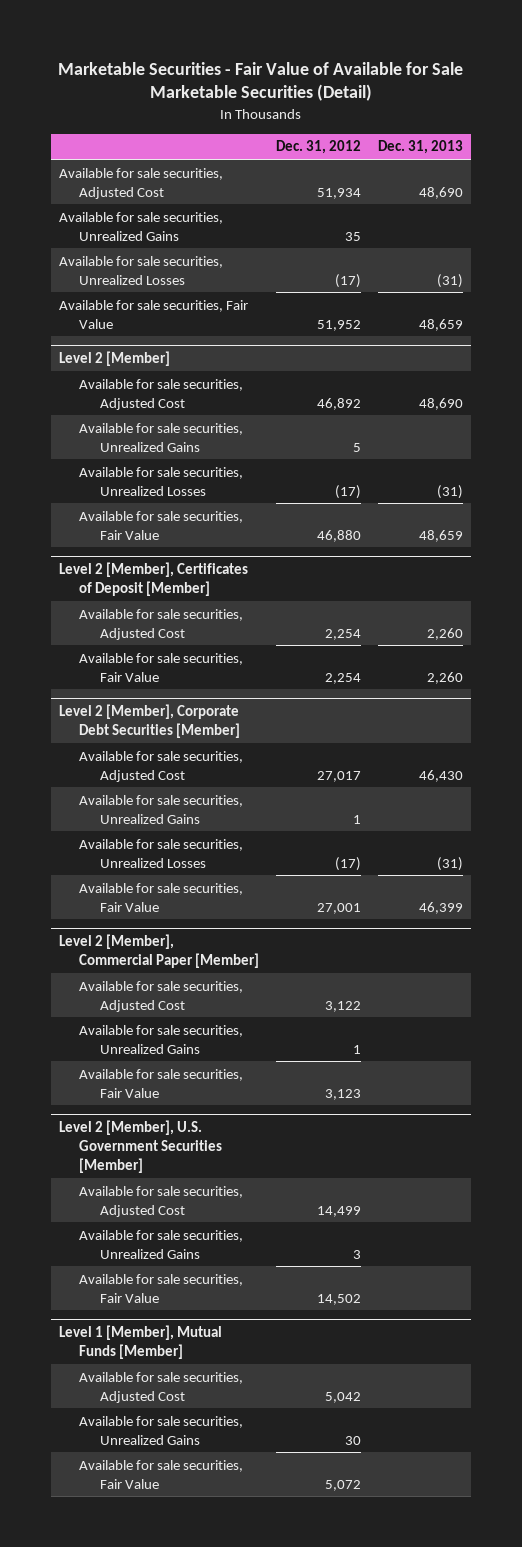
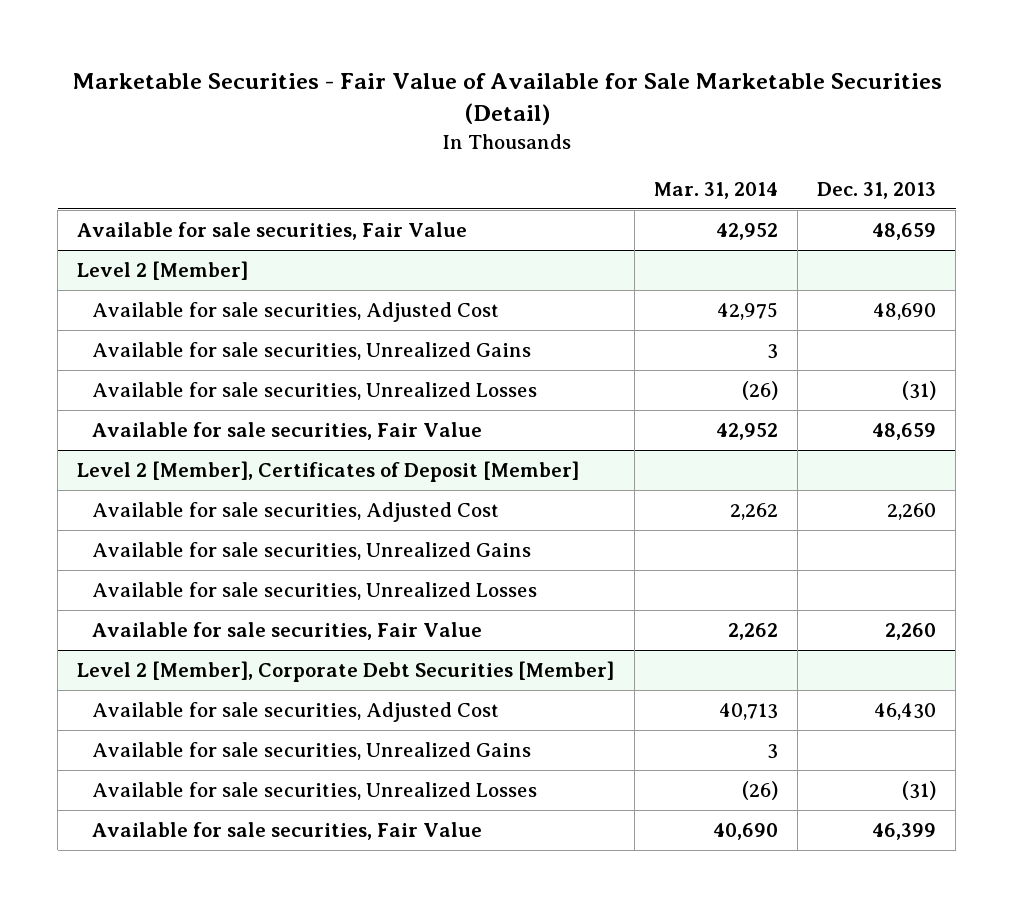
- | Dec. 31, 2012 | Dec. 31, 2013
+ | Mar. 31, 2014 | Dec. 31, 2013
- Available for sale securities, Adjusted Cost | 51,934 | 48,690
- Available for sale securities, Unrealized Gains | 35 |
- Available for sale securities, Unrealized Losses | (17) | (31)
@ Level 2 [Member], Certificates of Deposit [Member]
+ Available for sale securities, Unrealized Gains
+ Available for sale securities, Unrealized Losses
- Level 2 [Member], Commercial Paper [Member]
- Available for sale securities, Adjusted Cost | 3,122 |
- Available for sale securities, Unrealized Gains | 1 |
- Available for sale securities, Fair Value | 3,123 |
- Level 2 [Member], U.S. Government Securities [Member]
- Available for sale securities, Adjusted Cost | 14,499 |
- Available for sale securities, Unrealized Gains | 3 |
- Available for sale securities, Fair Value | 14,502 |
- Level 1 [Member], Mutual Funds [Member]
- Available for sale securities, Adjusted Cost | 5,042 |
- Available for sale securities, Unrealized Gains | 30 |
- Available for sale securities, Fair Value | 5,072 |

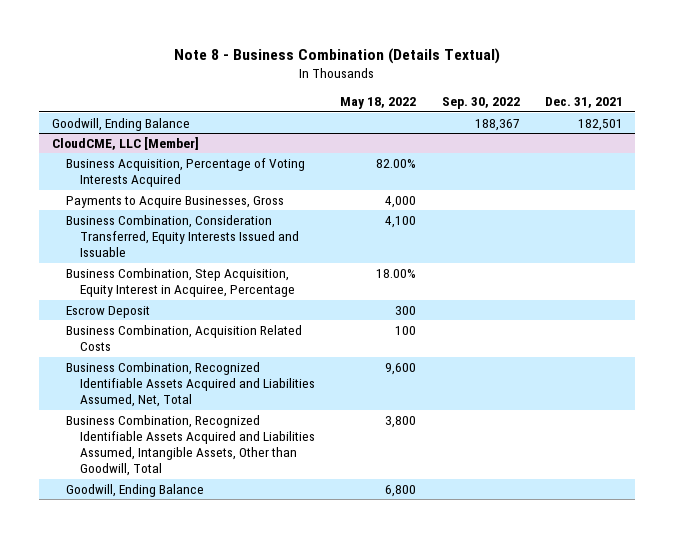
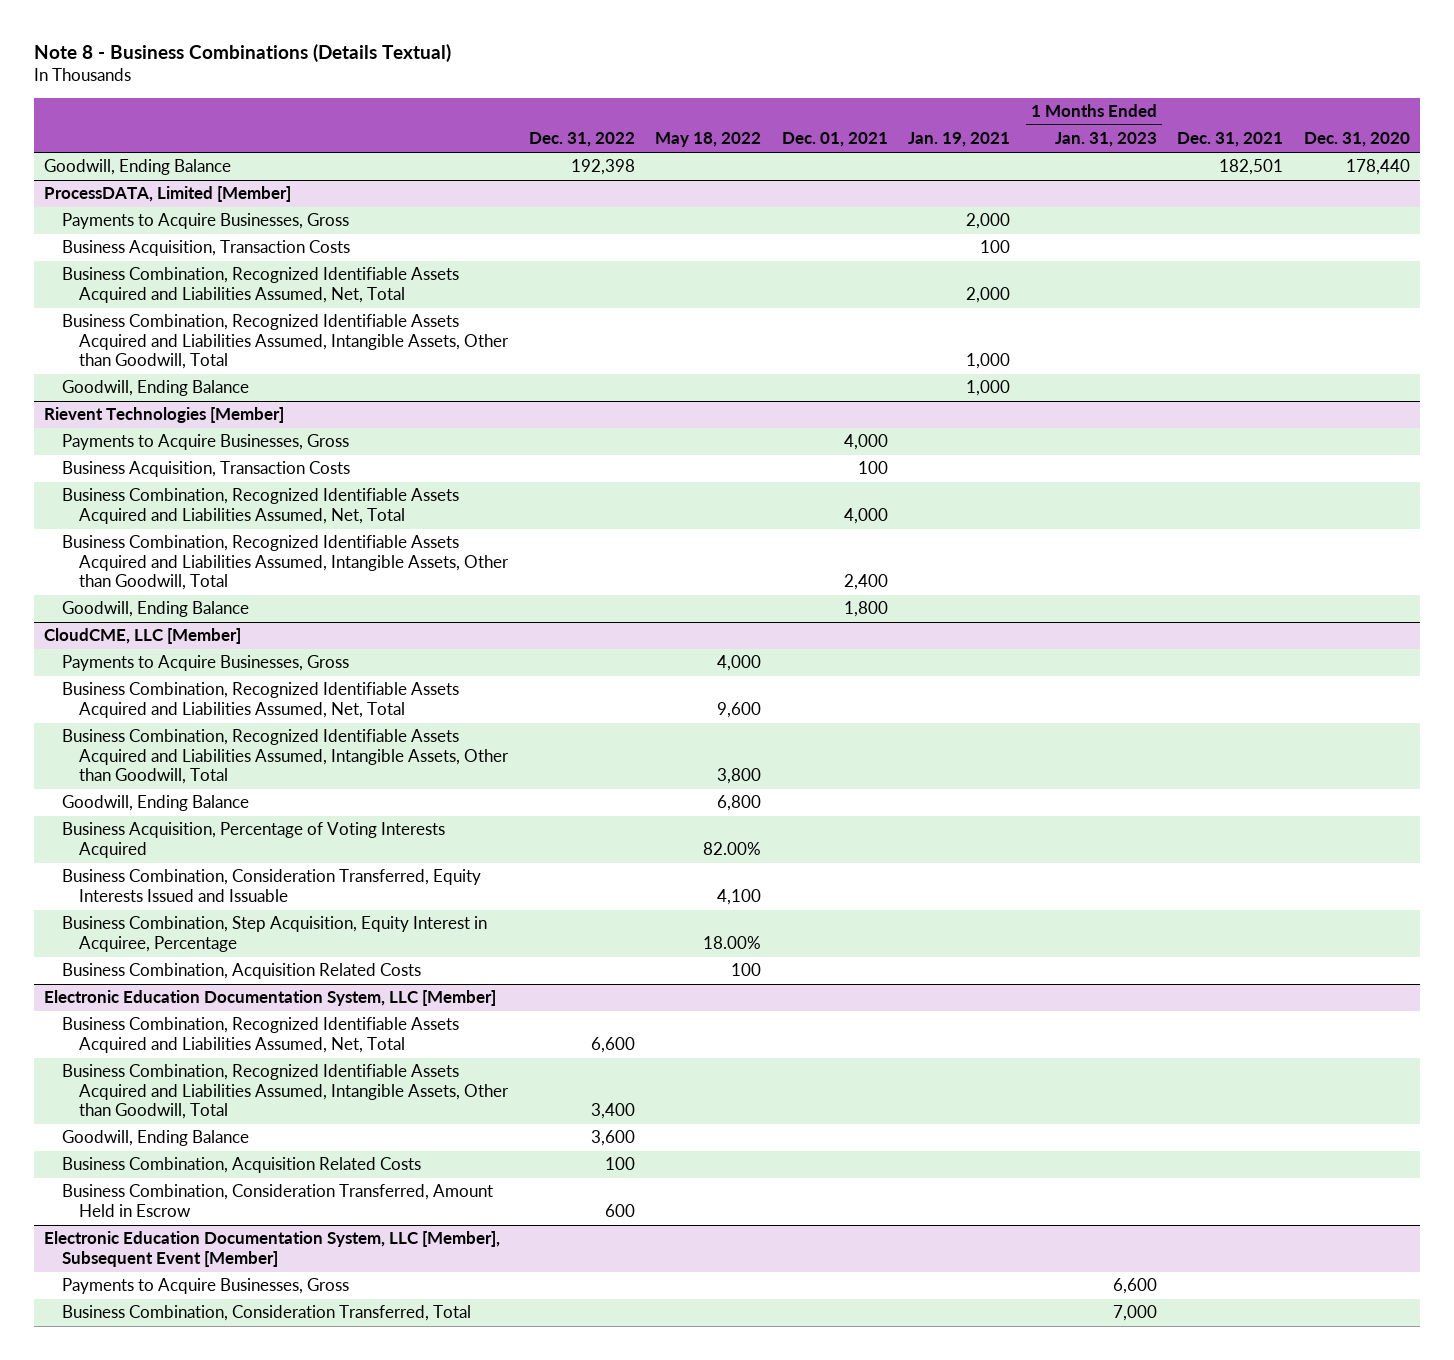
- Note 8 - Business Combination (Details Textual)
+ Note 8 - Business Combinations (Details Textual)
- | May 18, 2022 | Sep. 30, 2022 | Dec. 31, 2021
+ | Dec. 31, 2022 | May 18, 2022 | Dec. 01, 2021 | Jan. 19, 2021 | 1 Months Ended Jan. 31, 2023 | Dec. 31, 2021 | Dec. 31, 2020
+ ProcessDATA, Limited [Member]
+ Payments to Acquire Businesses, Gross | | | | 2,000 | | |
+ Business Acquisition, Transaction Costs | | | | 100 | | |
+ Business Combination, Recognized Identifiable Assets Acquired and Liabilities Assumed, Net, Total | | | | 2,000 | | |
+ Business Combination, Recognized Identifiable Assets Acquired and Liabilities Assumed, Intangible Assets, Other than Goodwill, Total | | | | 1,000 | | |
+ Goodwill, Ending Balance | | | | 1,000 | | |
+ Rievent Technologies [Member]
+ Payments to Acquire Businesses, Gross | | | 4,000 | | | |
+ Business Acquisition, Transaction Costs | | | 100 | | | |
+ Business Combination, Recognized Identifiable Assets Acquired and Liabilities Assumed, Net, Total | | | 4,000 | | | |
+ Business Combination, Recognized Identifiable Assets Acquired and Liabilities Assumed, Intangible Assets, Other than Goodwill, Total | | | 2,400 | | | |
+ Goodwill, Ending Balance | | | 1,800 | | | |
@ CloudCME, LLC [Member]
- Escrow Deposit | 300 | |
moved down: Business Acquisition, Percentage of Voting Interests Acquired | | 82.00% | | | | |
moved down: Business Combination, Consideration Transferred, Equity Interests Issued and Issuable | | 4,100 | | | | |
moved down: Business Combination, Step Acquisition, Equity Interest in Acquiree, Percentage | | 18.00% | | | | |
moved down: Business Combination, Acquisition Related Costs | | 100 | | | | |
+ Electronic Education Documentation System, LLC [Member]
+ Business Combination, Recognized Identifiable Assets Acquired and Liabilities Assumed, Net, Total | 6,600 | | | | | |
+ Business Combination, Recognized Identifiable Assets Acquired and Liabilities Assumed, Intangible Assets, Other than Goodwill, Total | 3,400 | | | | | |
+ Goodwill, Ending Balance | 3,600 | | | | | |
+ Business Combination, Acquisition Related Costs | 100 | | | | | |
+ Business Combination, Consideration Transferred, Amount Held in Escrow | 600 | | | | | |
+ Electronic Education Documentation System, LLC [Member], Subsequent Event [Member]
+ Payments to Acquire Businesses, Gross | | | | | 6,600 | |
+ Business Combination, Consideration Transferred, Total | | | | | 7,000 | |

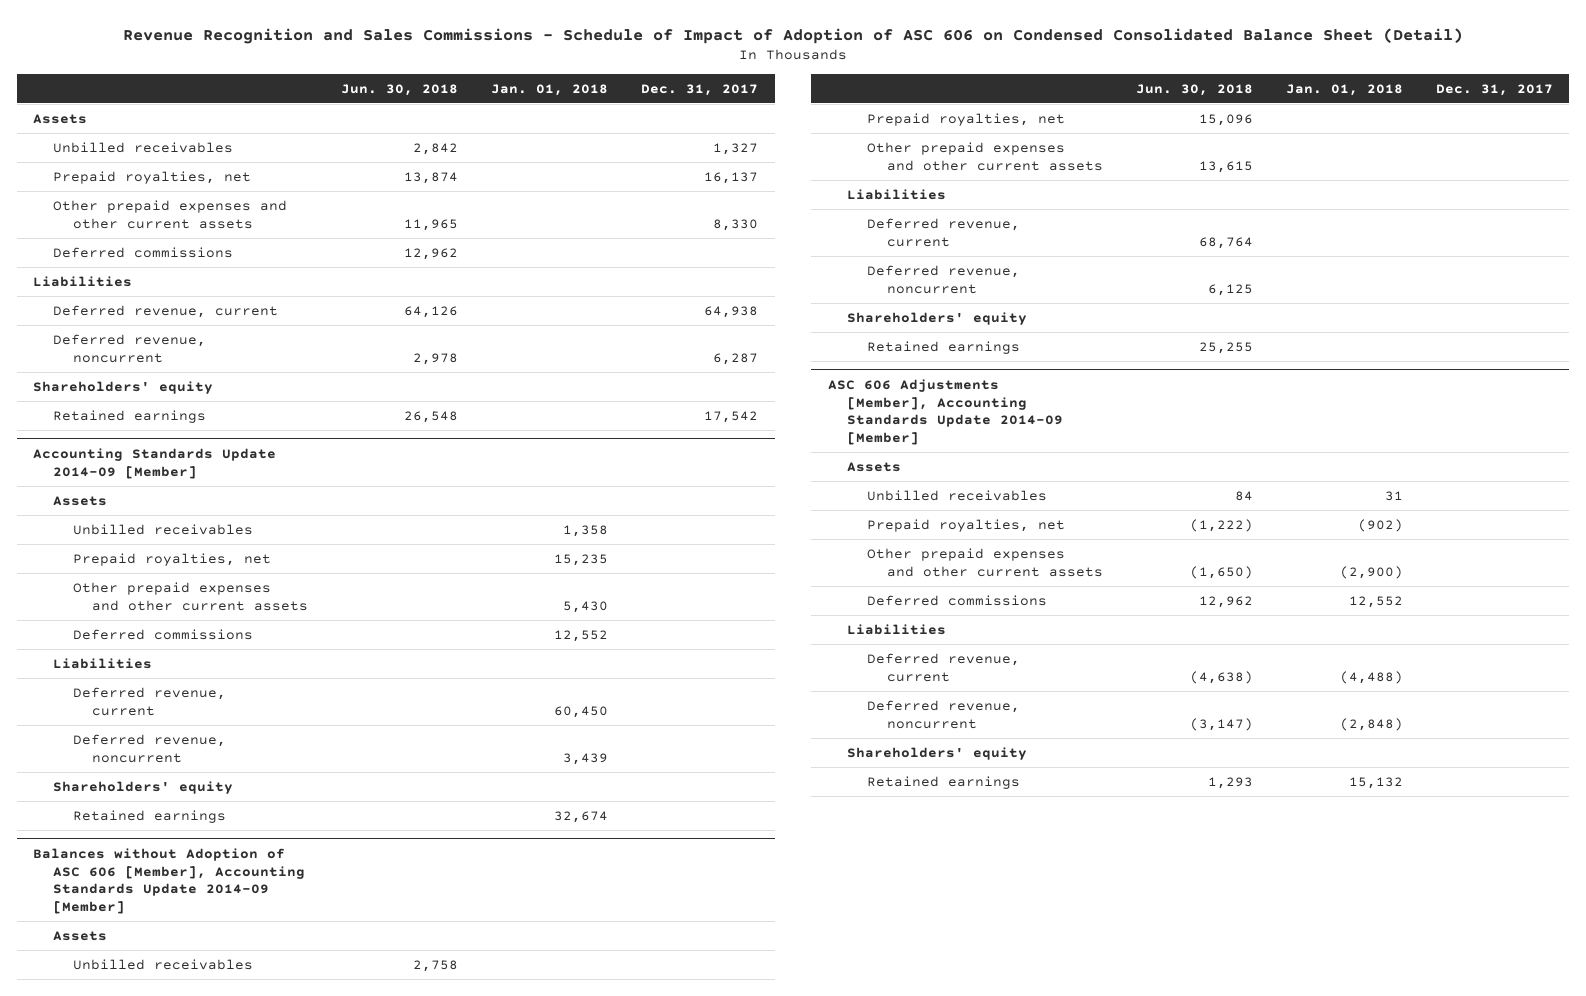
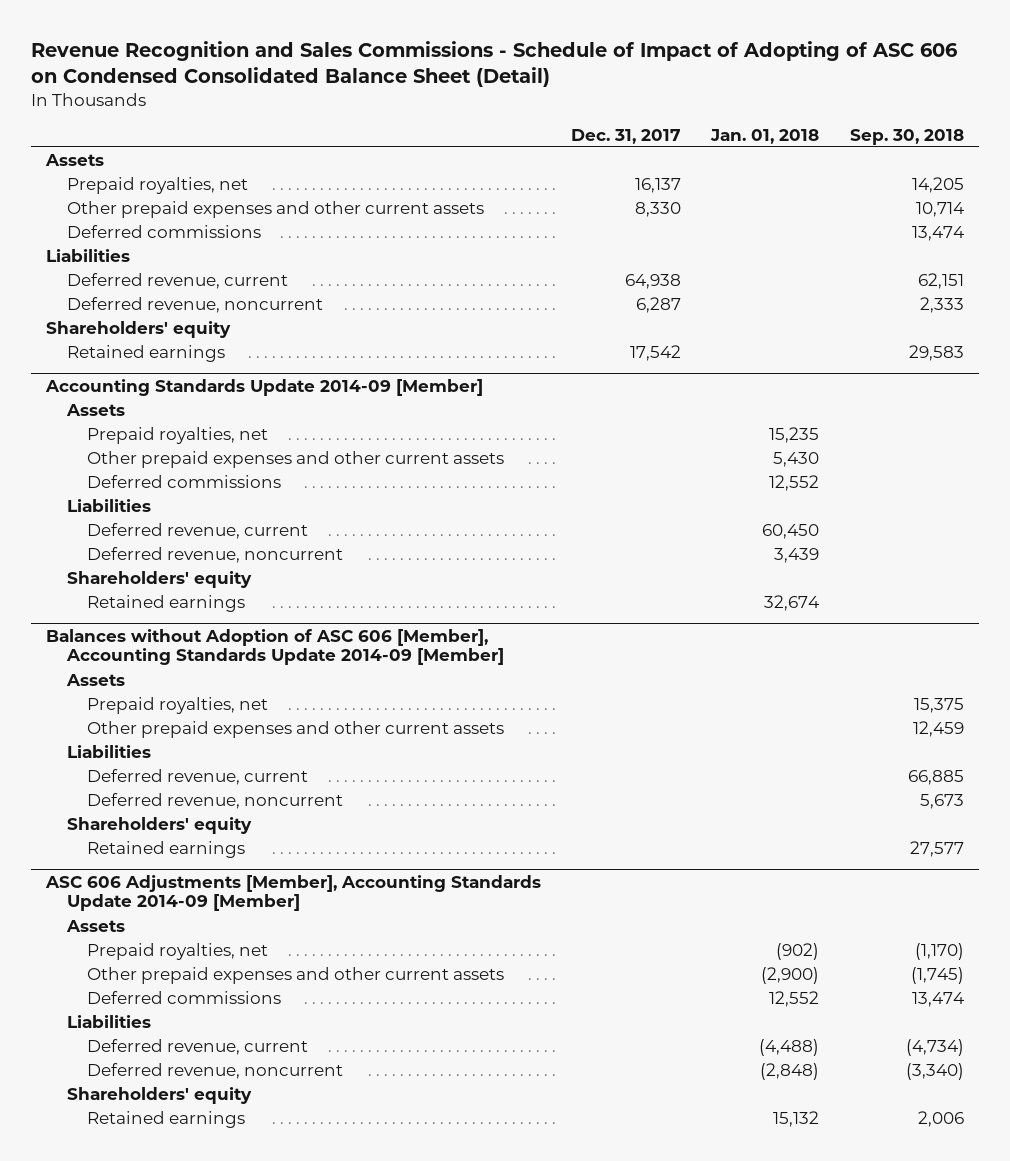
- Revenue Recognition and Sales Commissions - Schedule of Impact of Adoption of ASC 606 on Condensed Consolidated Balance Sheet (Detail)
+ Revenue Recognition and Sales Commissions - Schedule of Impact of Adopting of ASC 606 on Condensed Consolidated Balance Sheet (Detail)
- | Jun. 30, 2018 | Jan. 01, 2018 | Dec. 31, 2017
+ | Dec. 31, 2017 | Jan. 01, 2018 | Sep. 30, 2018
- Unbilled receivables | 2,842 | | 1,327
@ Accounting Standards Update 2014-09 [Member]
- Unbilled receivables | | 1,358 |
@ Balances without Adoption of ASC 606 [Member], Accounting Standards Update 2014-09 [Member]
- Unbilled receivables | 2,758 | |
@ ASC 606 Adjustments [Member], Accounting Standards Update 2014-09 [Member]
- Unbilled receivables | 84 | 31 |

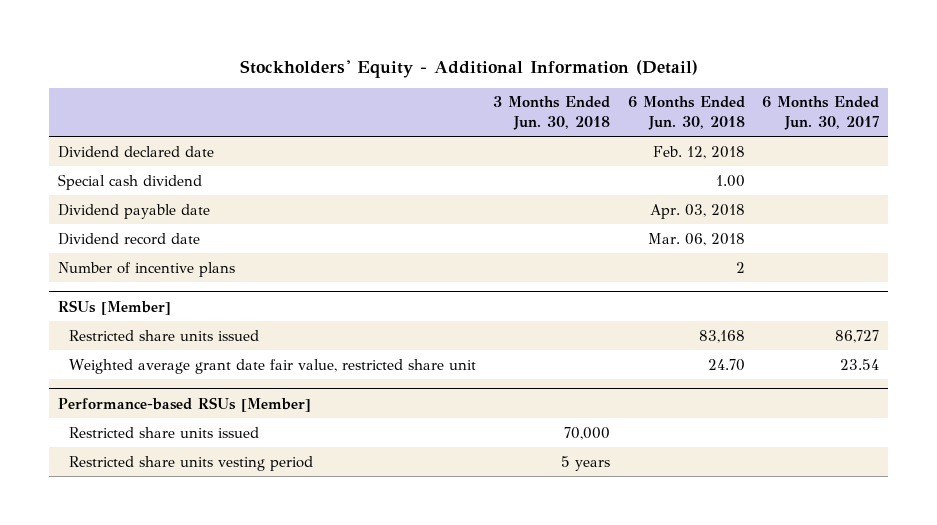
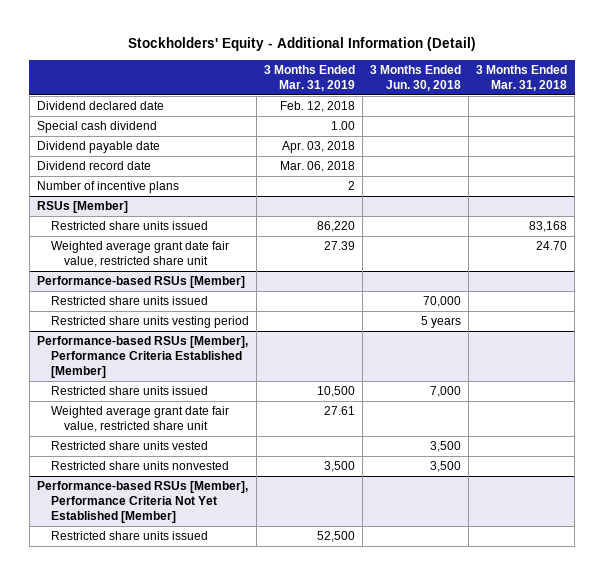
- | 3 Months Ended Jun. 30, 2018 | 6 Months Ended Jun. 30, 2018 | 6 Months Ended Jun. 30, 2017
+ | 3 Months Ended Mar. 31, 2019 | 3 Months Ended Jun. 30, 2018 | 3 Months Ended Mar. 31, 2018
+ Performance-based RSUs [Member], Performance Criteria Established [Member]
+ Restricted share units issued | 10,500 | 7,000 |
+ Weighted average grant date fair value, restricted share unit | 27.61 | |
+ Restricted share units vested | | 3,500 |
+ Restricted share units nonvested | 3,500 | 3,500 |
+ Performance-based RSUs [Member], Performance Criteria Not Yet Established [Member]
+ Restricted share units issued | 52,500 | |

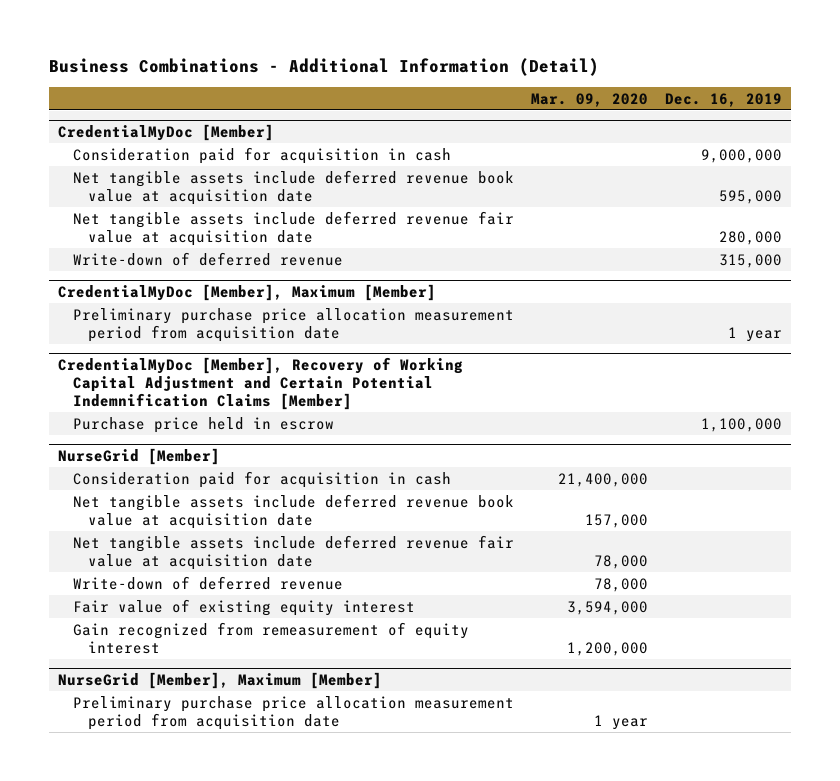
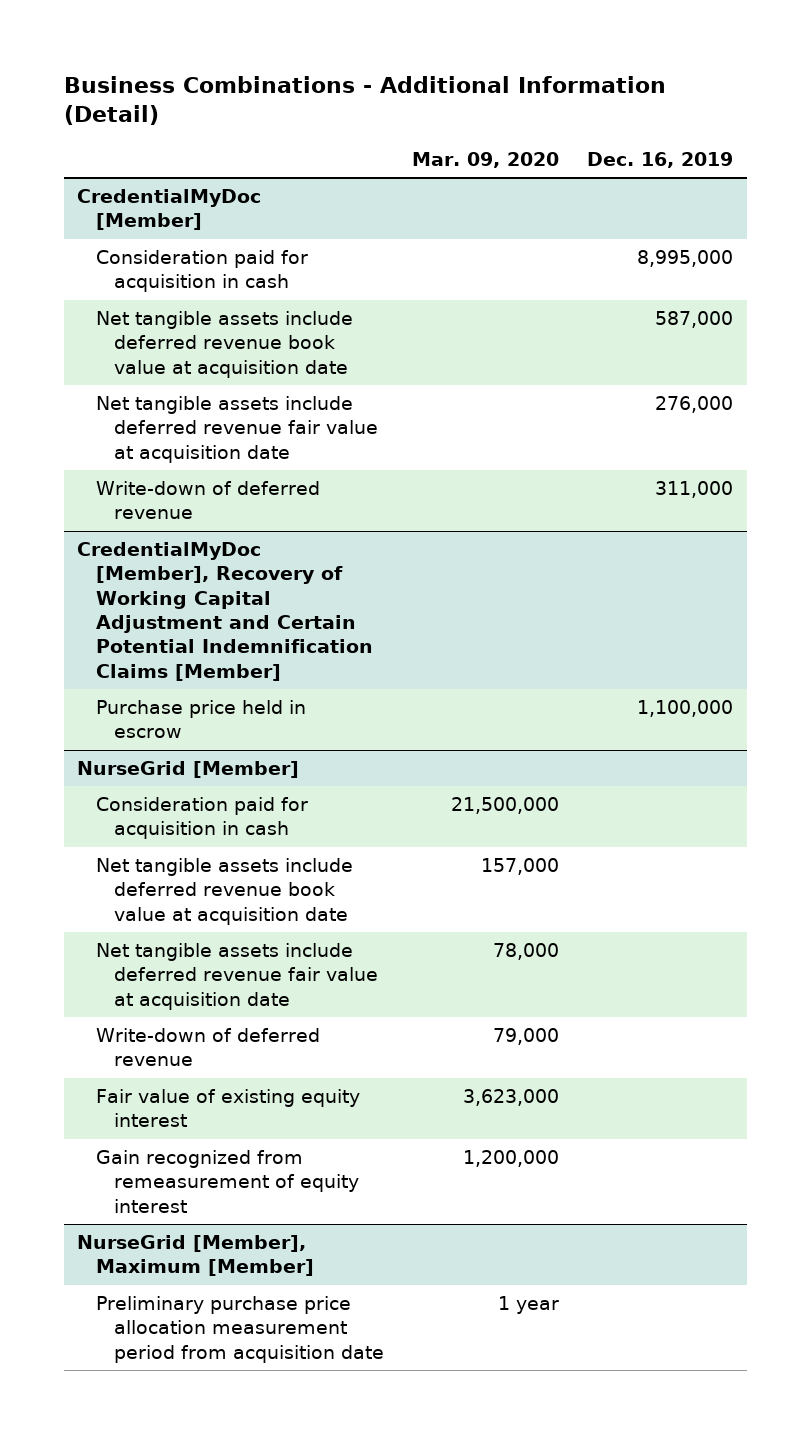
@ CredentialMyDoc [Member]
- Consideration paid for acquisition in cash | | 9,000,000
- Net tangible assets include deferred revenue book value at acquisition date | | 595,000
- Net tangible assets include deferred revenue fair value at acquisition date | | 280,000
- Write-down of deferred revenue | | 315,000
- CredentialMyDoc [Member], Maximum [Member]
- Preliminary purchase price allocation measurement period from acquisition date | | 1 year
@ CredentialMyDoc [Member]
+ Consideration paid for acquisition in cash | | 8,995,000
+ Net tangible assets include deferred revenue book value at acquisition date | | 587,000
+ Net tangible assets include deferred revenue fair value at acquisition date | | 276,000
+ Write-down of deferred revenue | | 311,000
@ NurseGrid [Member]
- Consideration paid for acquisition in cash | 21,400,000 |
+ Consideration paid for acquisition in cash | 21,500,000 |
- Write-down of deferred revenue | 78,000 |
- Fair value of existing equity interest | 3,594,000 |
+ Write-down of deferred revenue | 79,000 |
+ Fair value of existing equity interest | 3,623,000 |

